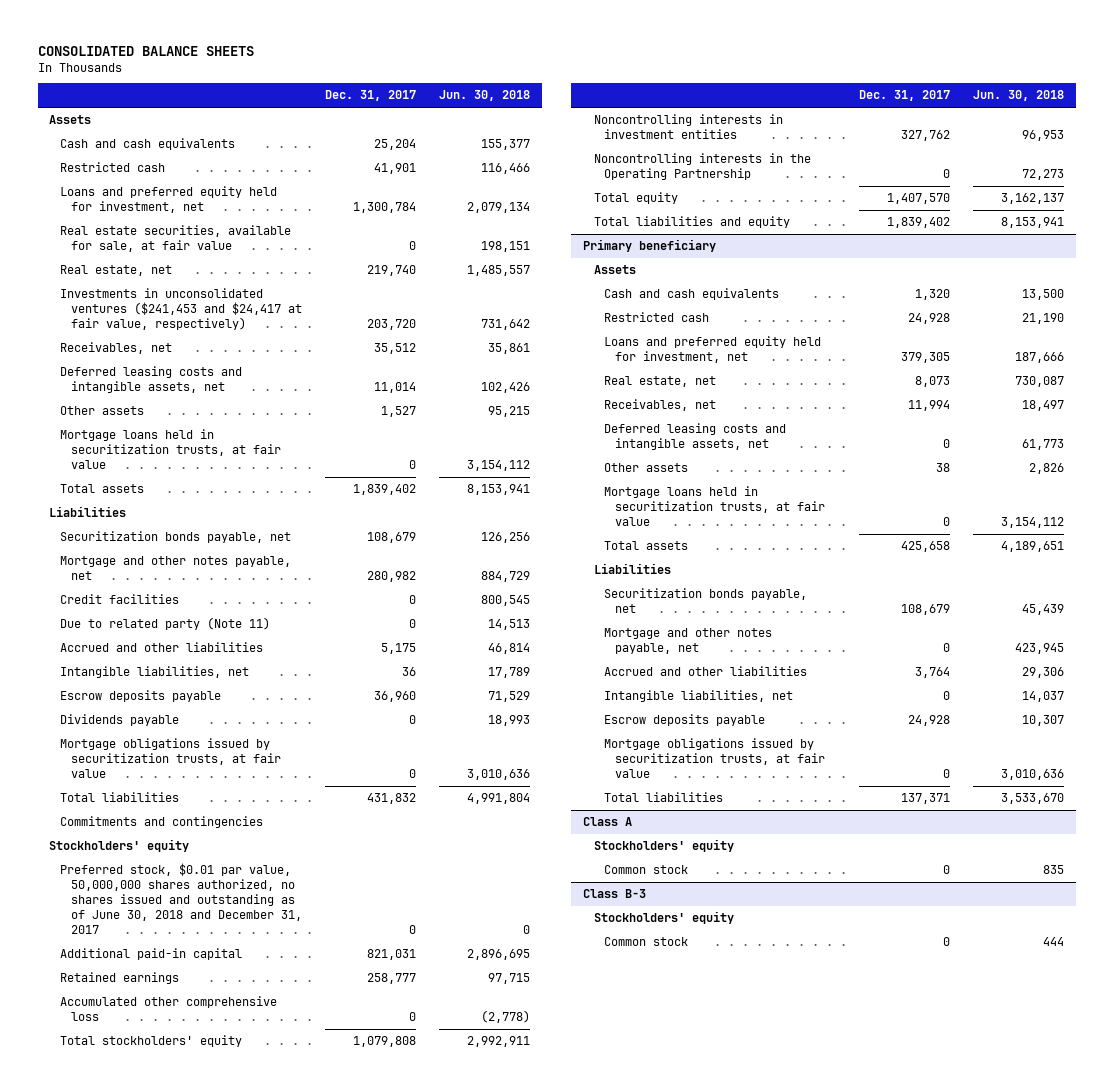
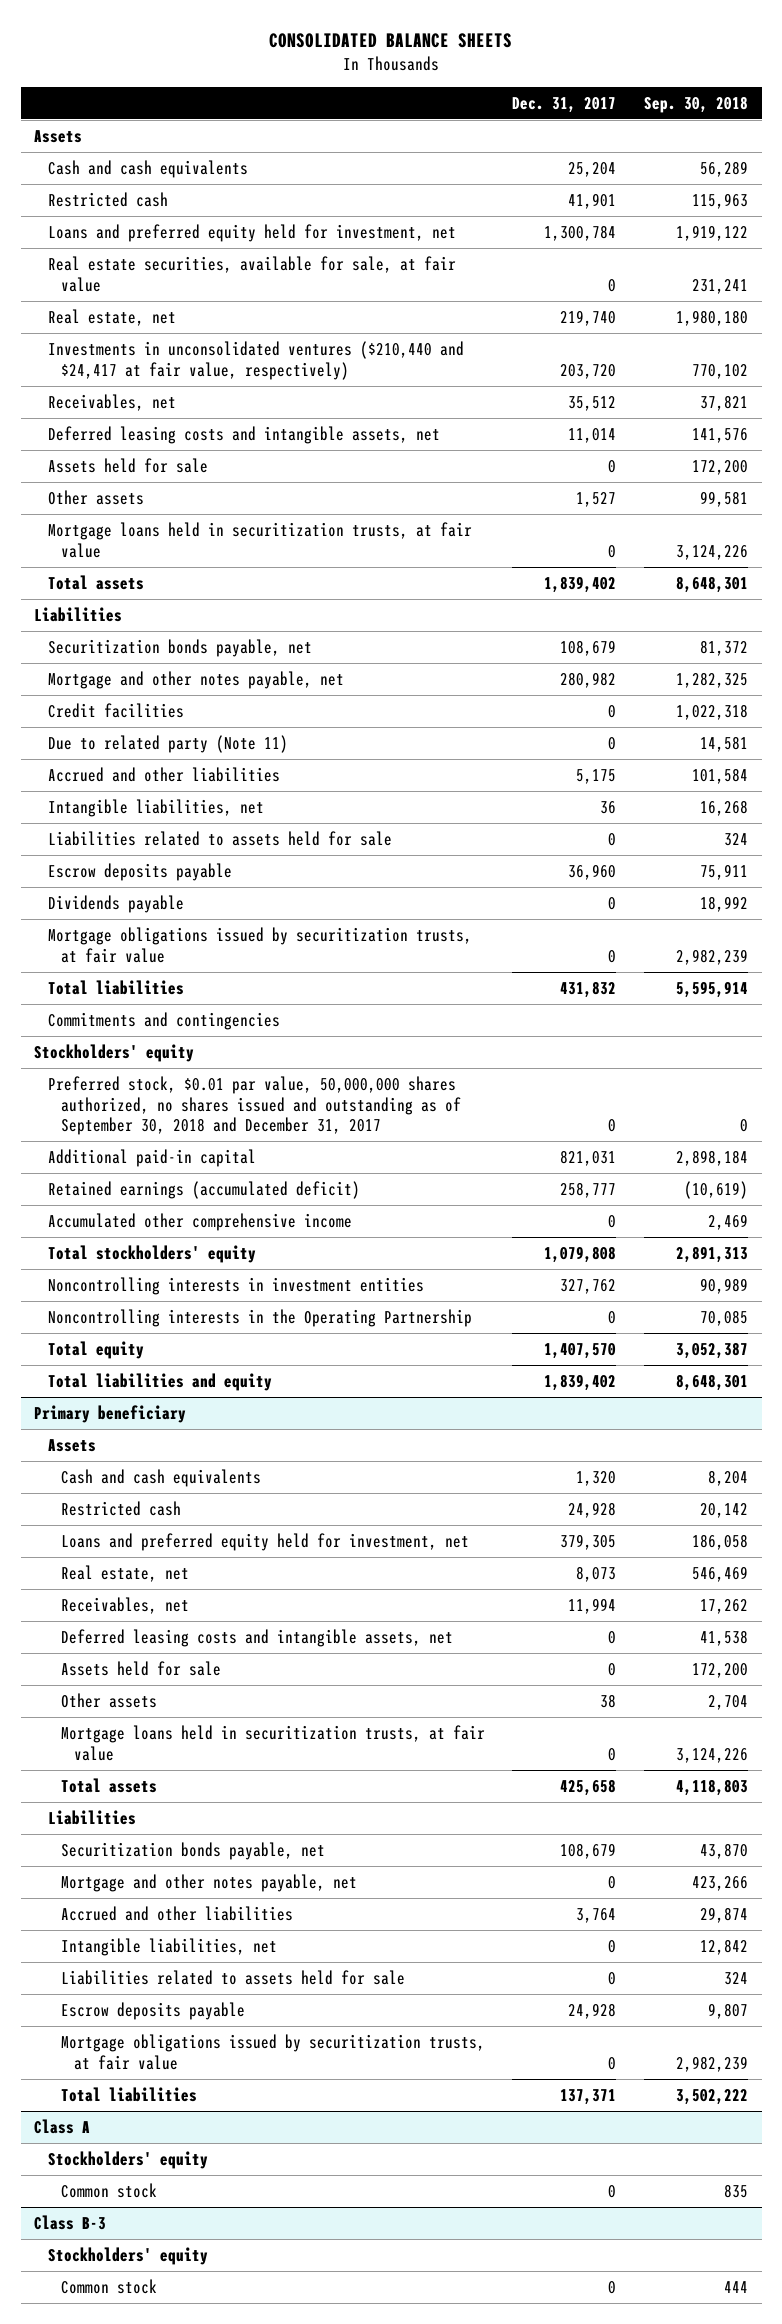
- | Dec. 31, 2017 | Jun. 30, 2018
+ | Dec. 31, 2017 | Sep. 30, 2018
- Investments in unconsolidated ventures ($241,453 and $24,417 at fair value, respectively) | 203,720 | 731,642
+ Investments in unconsolidated ventures ($210,440 and $24,417 at fair value, respectively) | 203,720 | 770,102
+ Assets held for sale | 0 | 172,200
+ Liabilities related to assets held for sale | 0 | 324
- Preferred stock, $0.01 par value, 50,000,000 shares authorized, no shares issued and outstanding as of June 30, 2018 and December 31, 2017 | 0 | 0
+ Preferred stock, $0.01 par value, 50,000,000 shares authorized, no shares issued and outstanding as of September 30, 2018 and December 31, 2017 | 0 | 0
- Retained earnings | 258,777 | 97,715
- Accumulated other comprehensive loss | 0 | (2,778)
+ Retained earnings (accumulated deficit) | 258,777 | (10,619)
+ Accumulated other comprehensive income | 0 | 2,469
@ Primary beneficiary
+ Assets held for sale | 0 | 172,200
+ Liabilities related to assets held for sale | 0 | 324

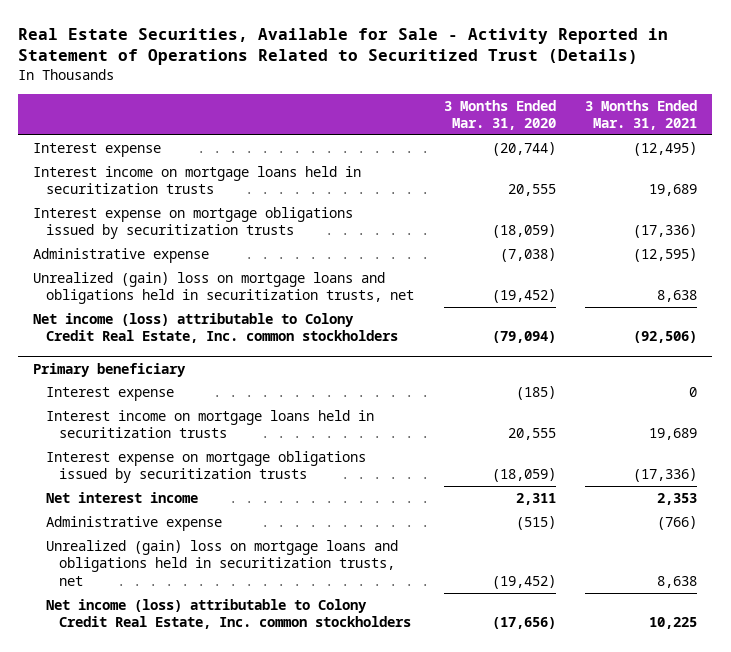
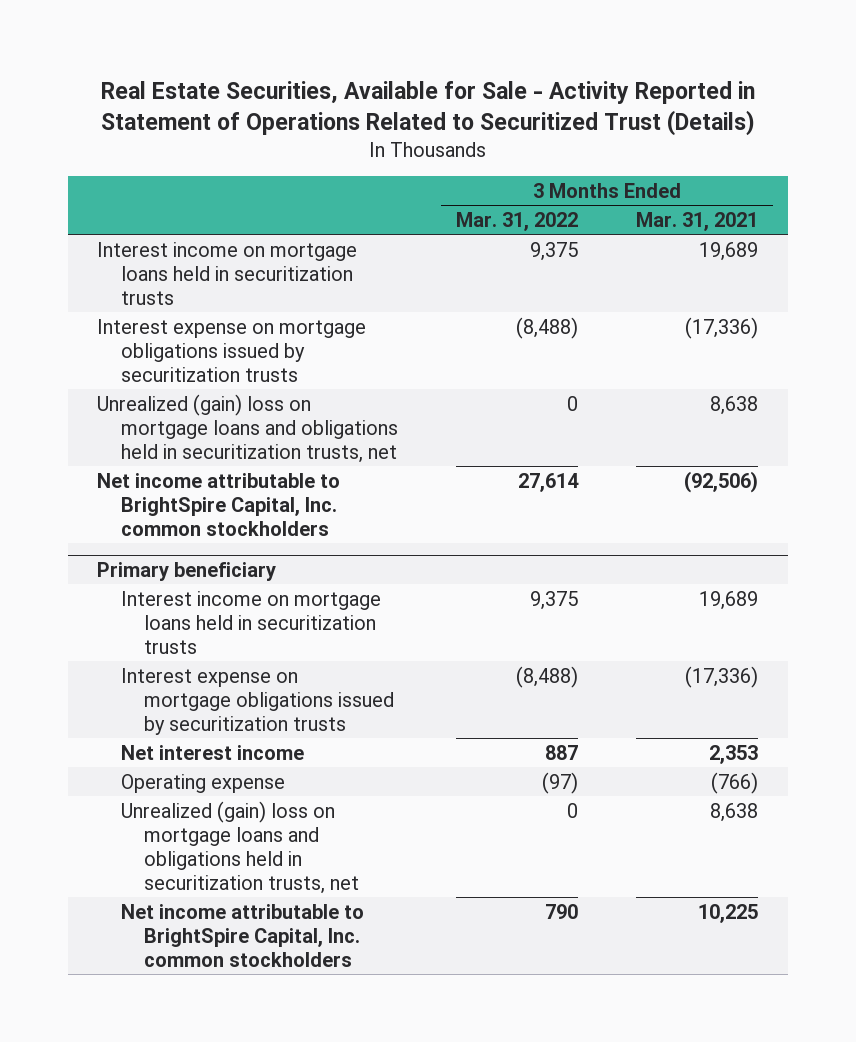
- | 3 Months Ended Mar. 31, 2020 | 3 Months Ended Mar. 31, 2021
+ | 3 Months Ended Mar. 31, 2022 | 3 Months Ended Mar. 31, 2021
- Interest expense | (20,744) | (12,495)
- Administrative expense | (7,038) | (12,595)
- Net income (loss) attributable to Colony Credit Real Estate, Inc. common stockholders | (79,094) | (92,506)
+ Net income attributable to BrightSpire Capital, Inc. common stockholders | 27,614 | (92,506)
@ Primary beneficiary
- Interest expense | (185) | 0
- Administrative expense | (515) | (766)
+ Operating expense | (97) | (766)
- Net income (loss) attributable to Colony Credit Real Estate, Inc. common stockholders | (17,656) | 10,225
+ Net income attributable to BrightSpire Capital, Inc. common stockholders | 790 | 10,225

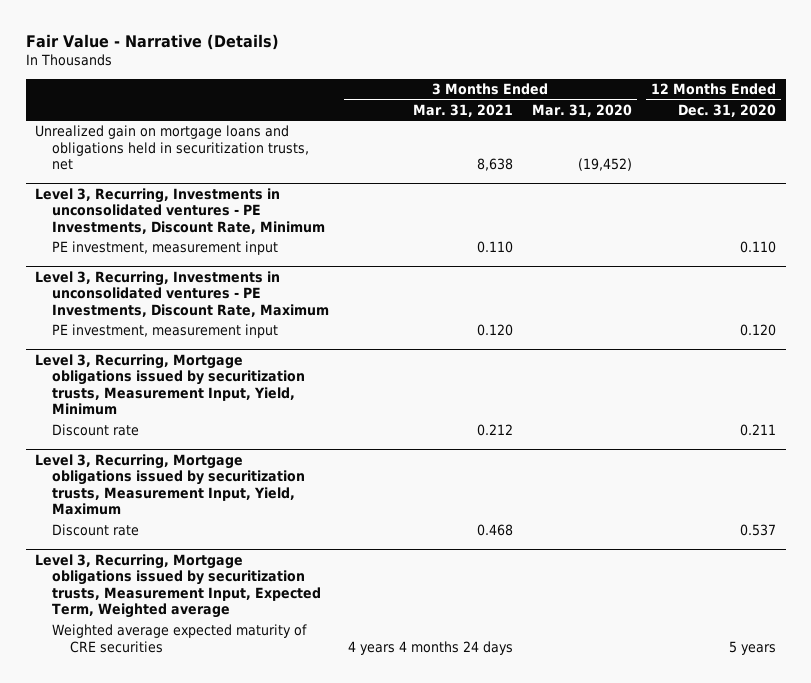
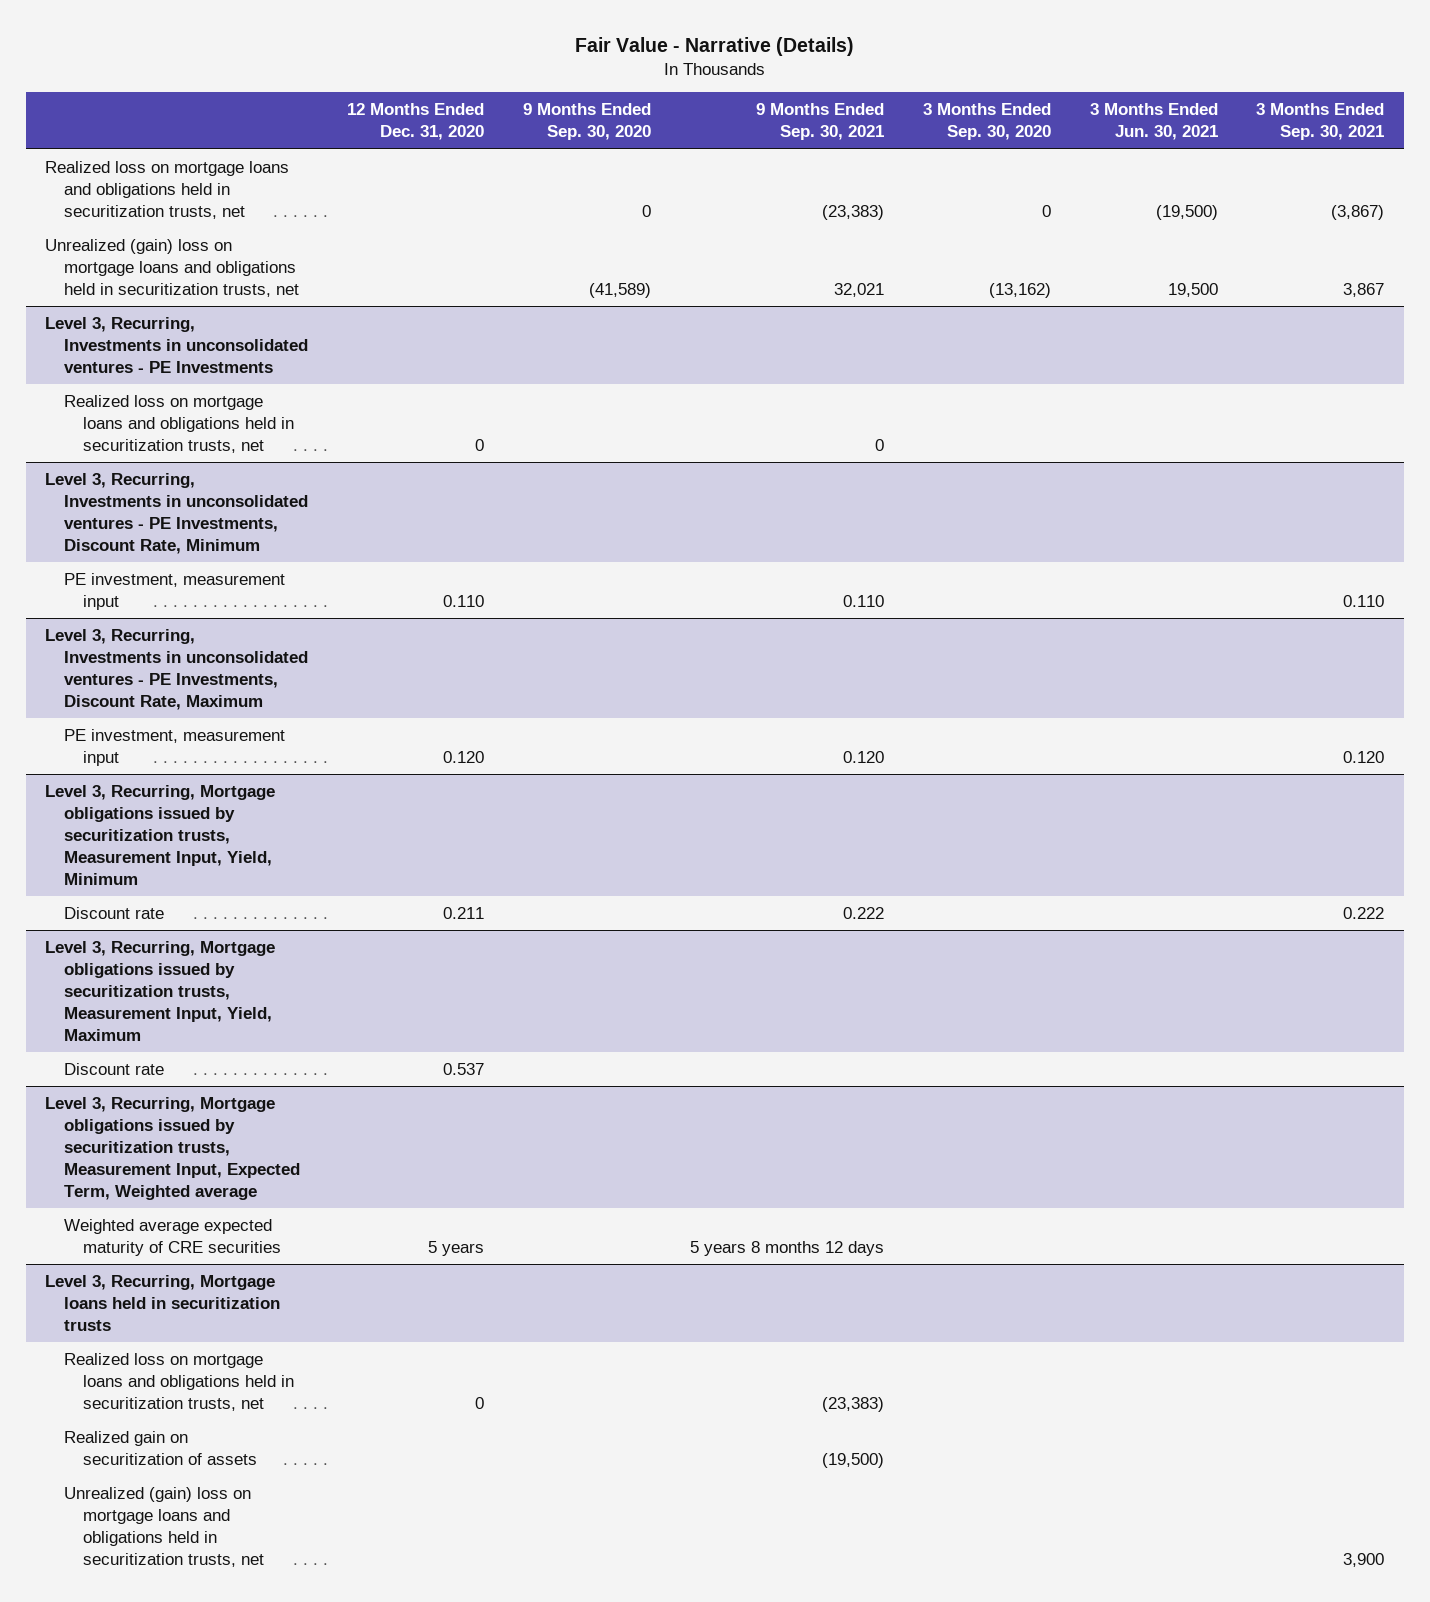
- | 3 Months Ended Mar. 31, 2021 | 3 Months Ended Mar. 31, 2020 | 12 Months Ended Dec. 31, 2020
+ | 12 Months Ended Dec. 31, 2020 | 9 Months Ended Sep. 30, 2020 | 9 Months Ended Sep. 30, 2021 | 3 Months Ended Sep. 30, 2020 | 3 Months Ended Jun. 30, 2021 | 3 Months Ended Sep. 30, 2021
- Unrealized gain on mortgage loans and obligations held in securitization trusts, net | 8,638 | (19,452) |
+ Realized loss on mortgage loans and obligations held in securitization trusts, net | | 0 | (23,383) | 0 | (19,500) | (3,867)
+ Unrealized (gain) loss on mortgage loans and obligations held in securitization trusts, net | | (41,589) | 32,021 | (13,162) | 19,500 | 3,867
+ Level 3, Recurring, Investments in unconsolidated ventures - PE Investments
+ Realized loss on mortgage loans and obligations held in securitization trusts, net | 0 | | 0 | | |
+ Level 3, Recurring, Mortgage loans held in securitization trusts
+ Realized loss on mortgage loans and obligations held in securitization trusts, net | 0 | | (23,383) | | |
+ Realized gain on securitization of assets | | | (19,500) | | |
+ Unrealized (gain) loss on mortgage loans and obligations held in securitization trusts, net | | | | | | 3,900

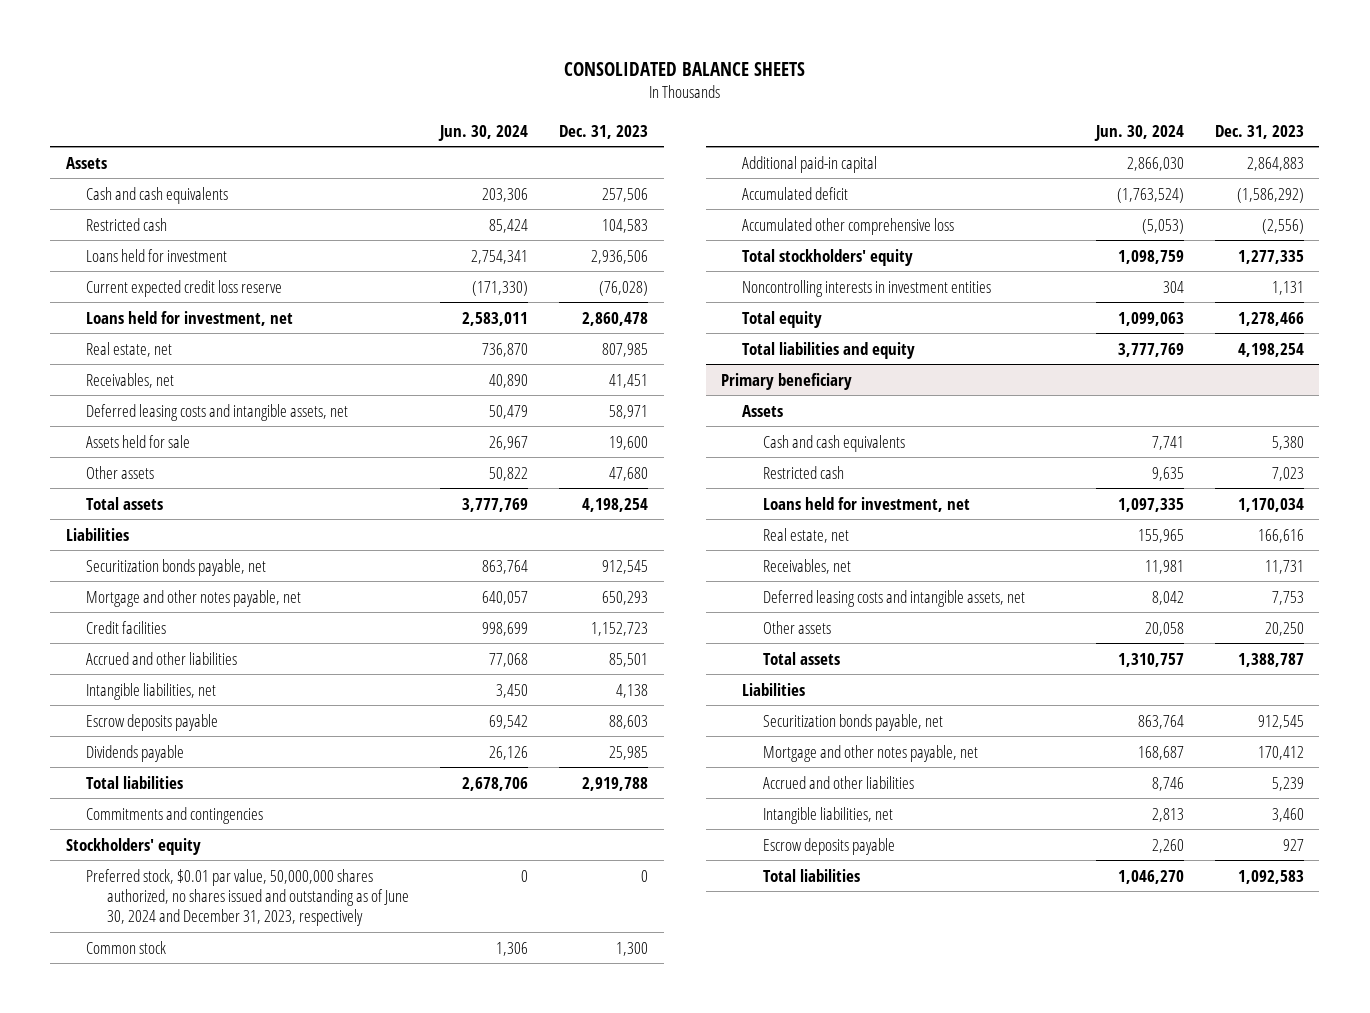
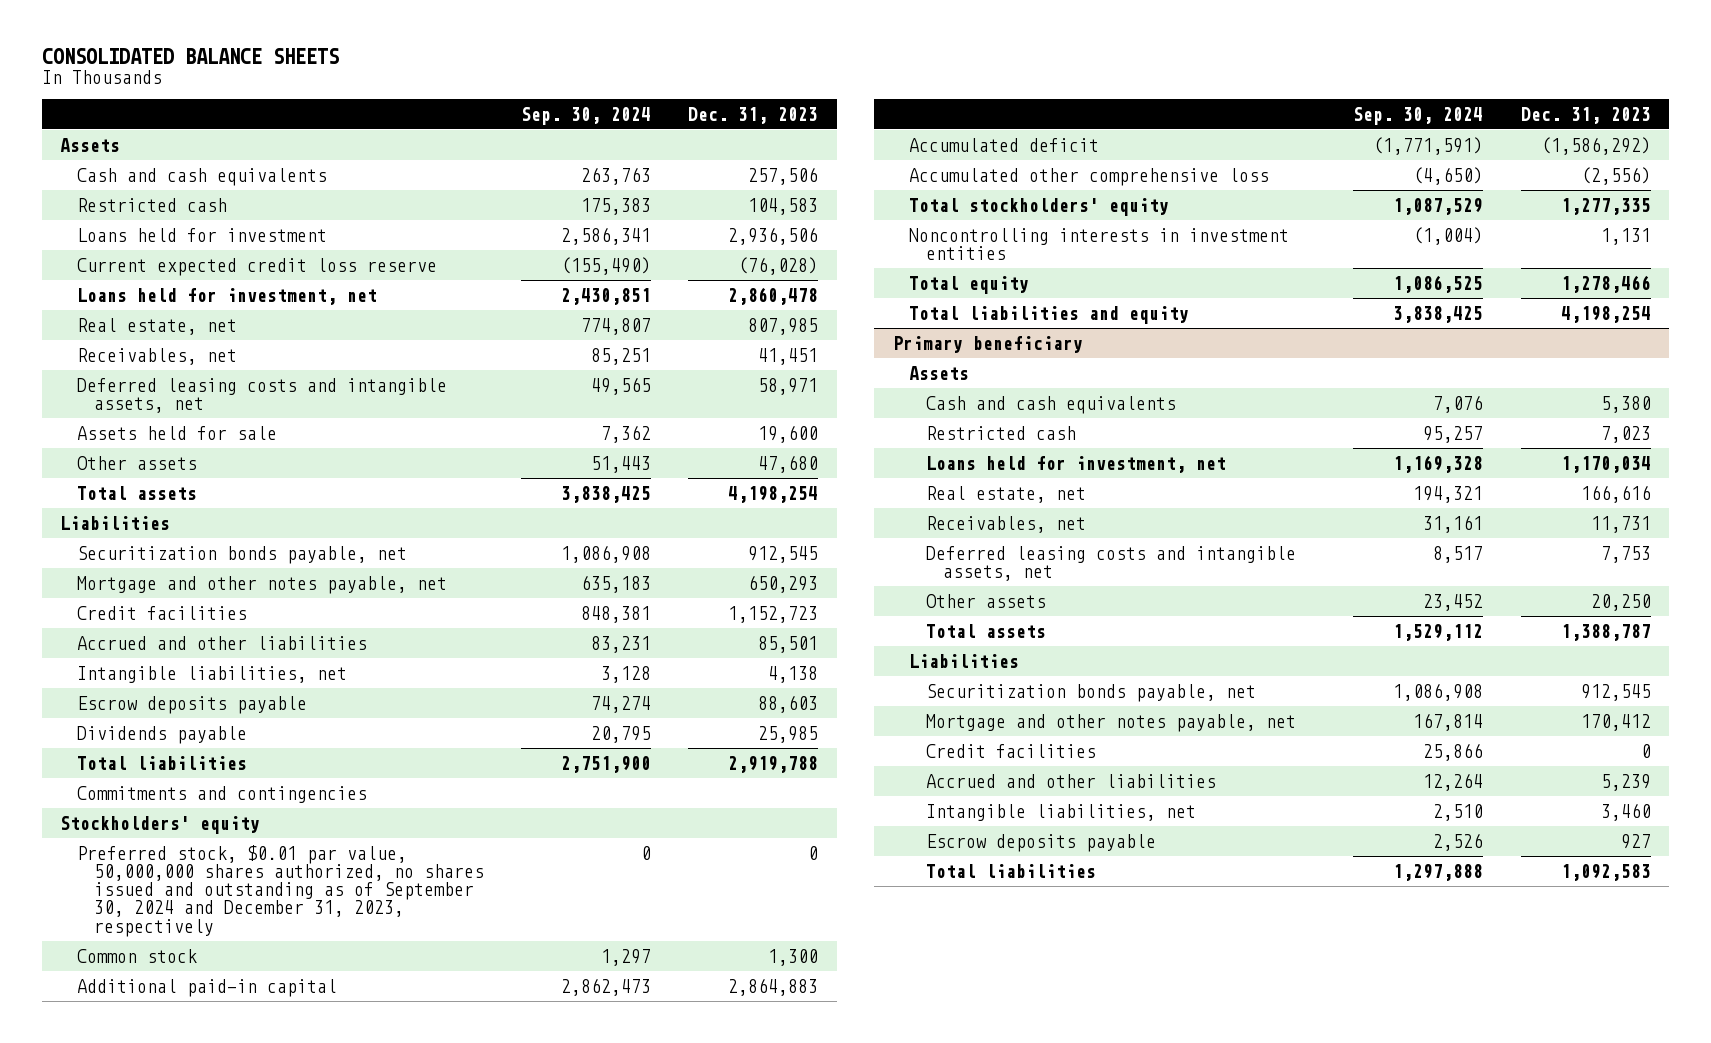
- | Jun. 30, 2024 | Dec. 31, 2023
+ | Sep. 30, 2024 | Dec. 31, 2023
- Preferred stock, $0.01 par value, 50,000,000 shares authorized, no shares issued and outstanding as of June 30, 2024 and December 31, 2023, respectively | 0 | 0
+ Preferred stock, $0.01 par value, 50,000,000 shares authorized, no shares issued and outstanding as of September 30, 2024 and December 31, 2023, respectively | 0 | 0
@ Primary beneficiary
+ Credit facilities | 25,866 | 0

